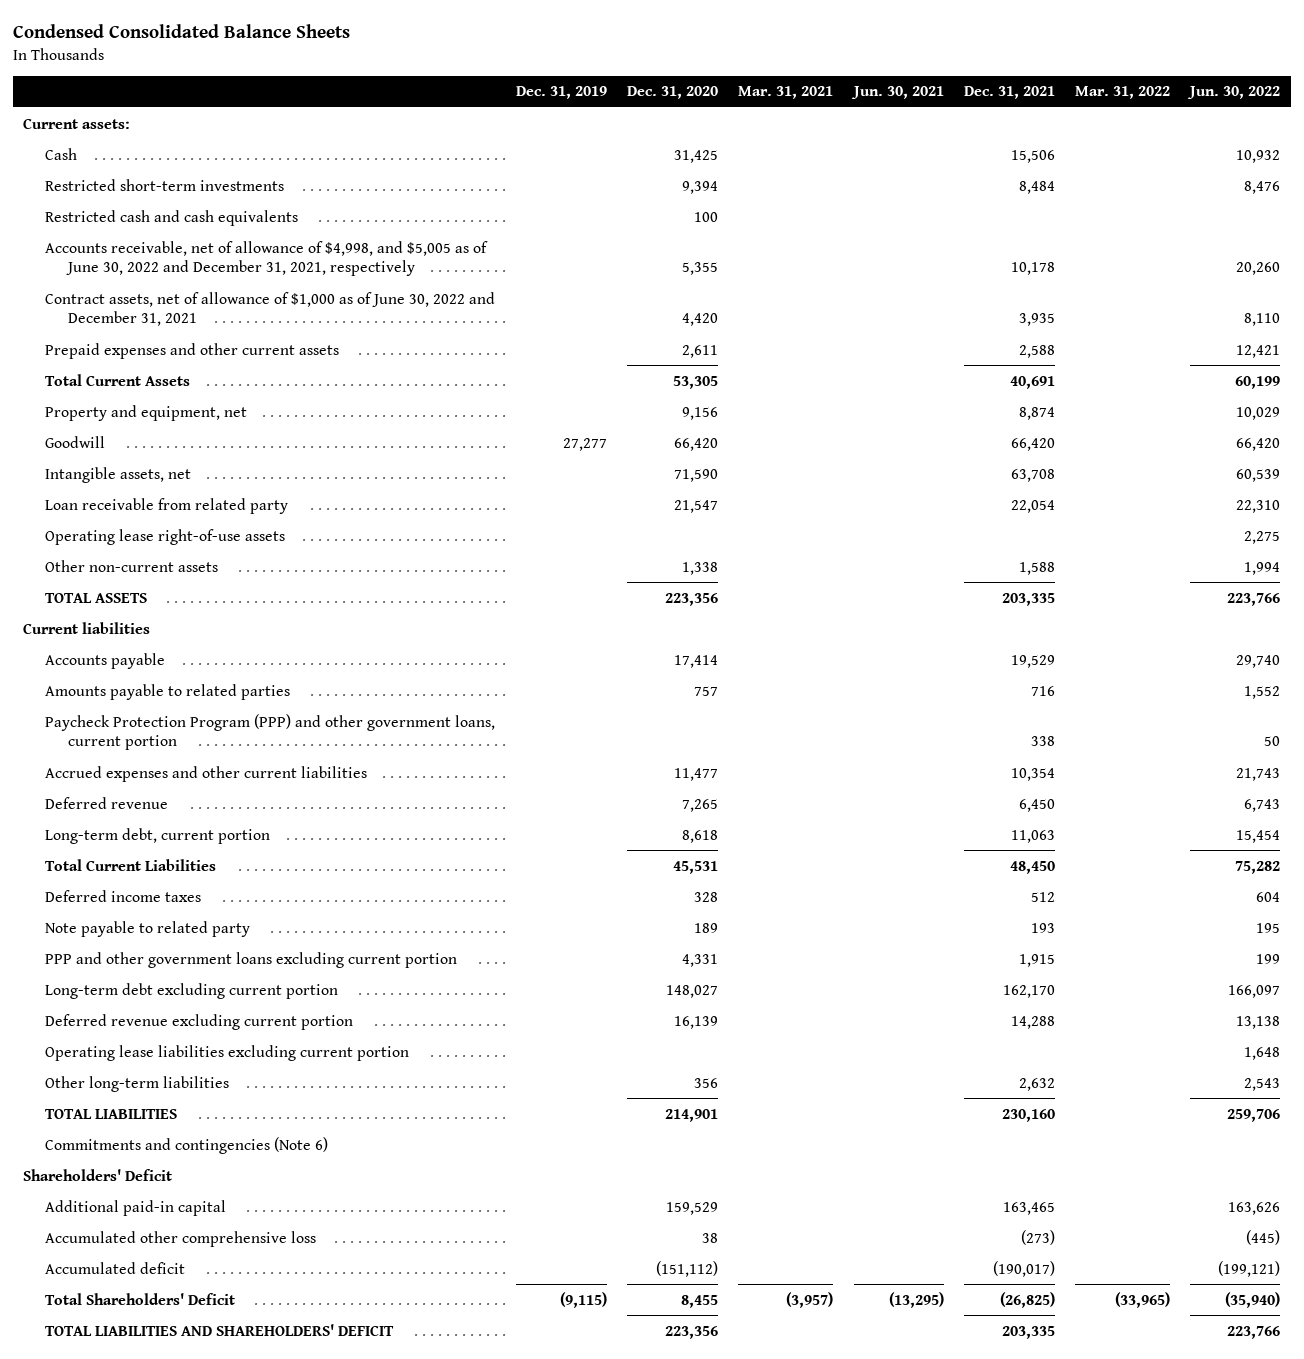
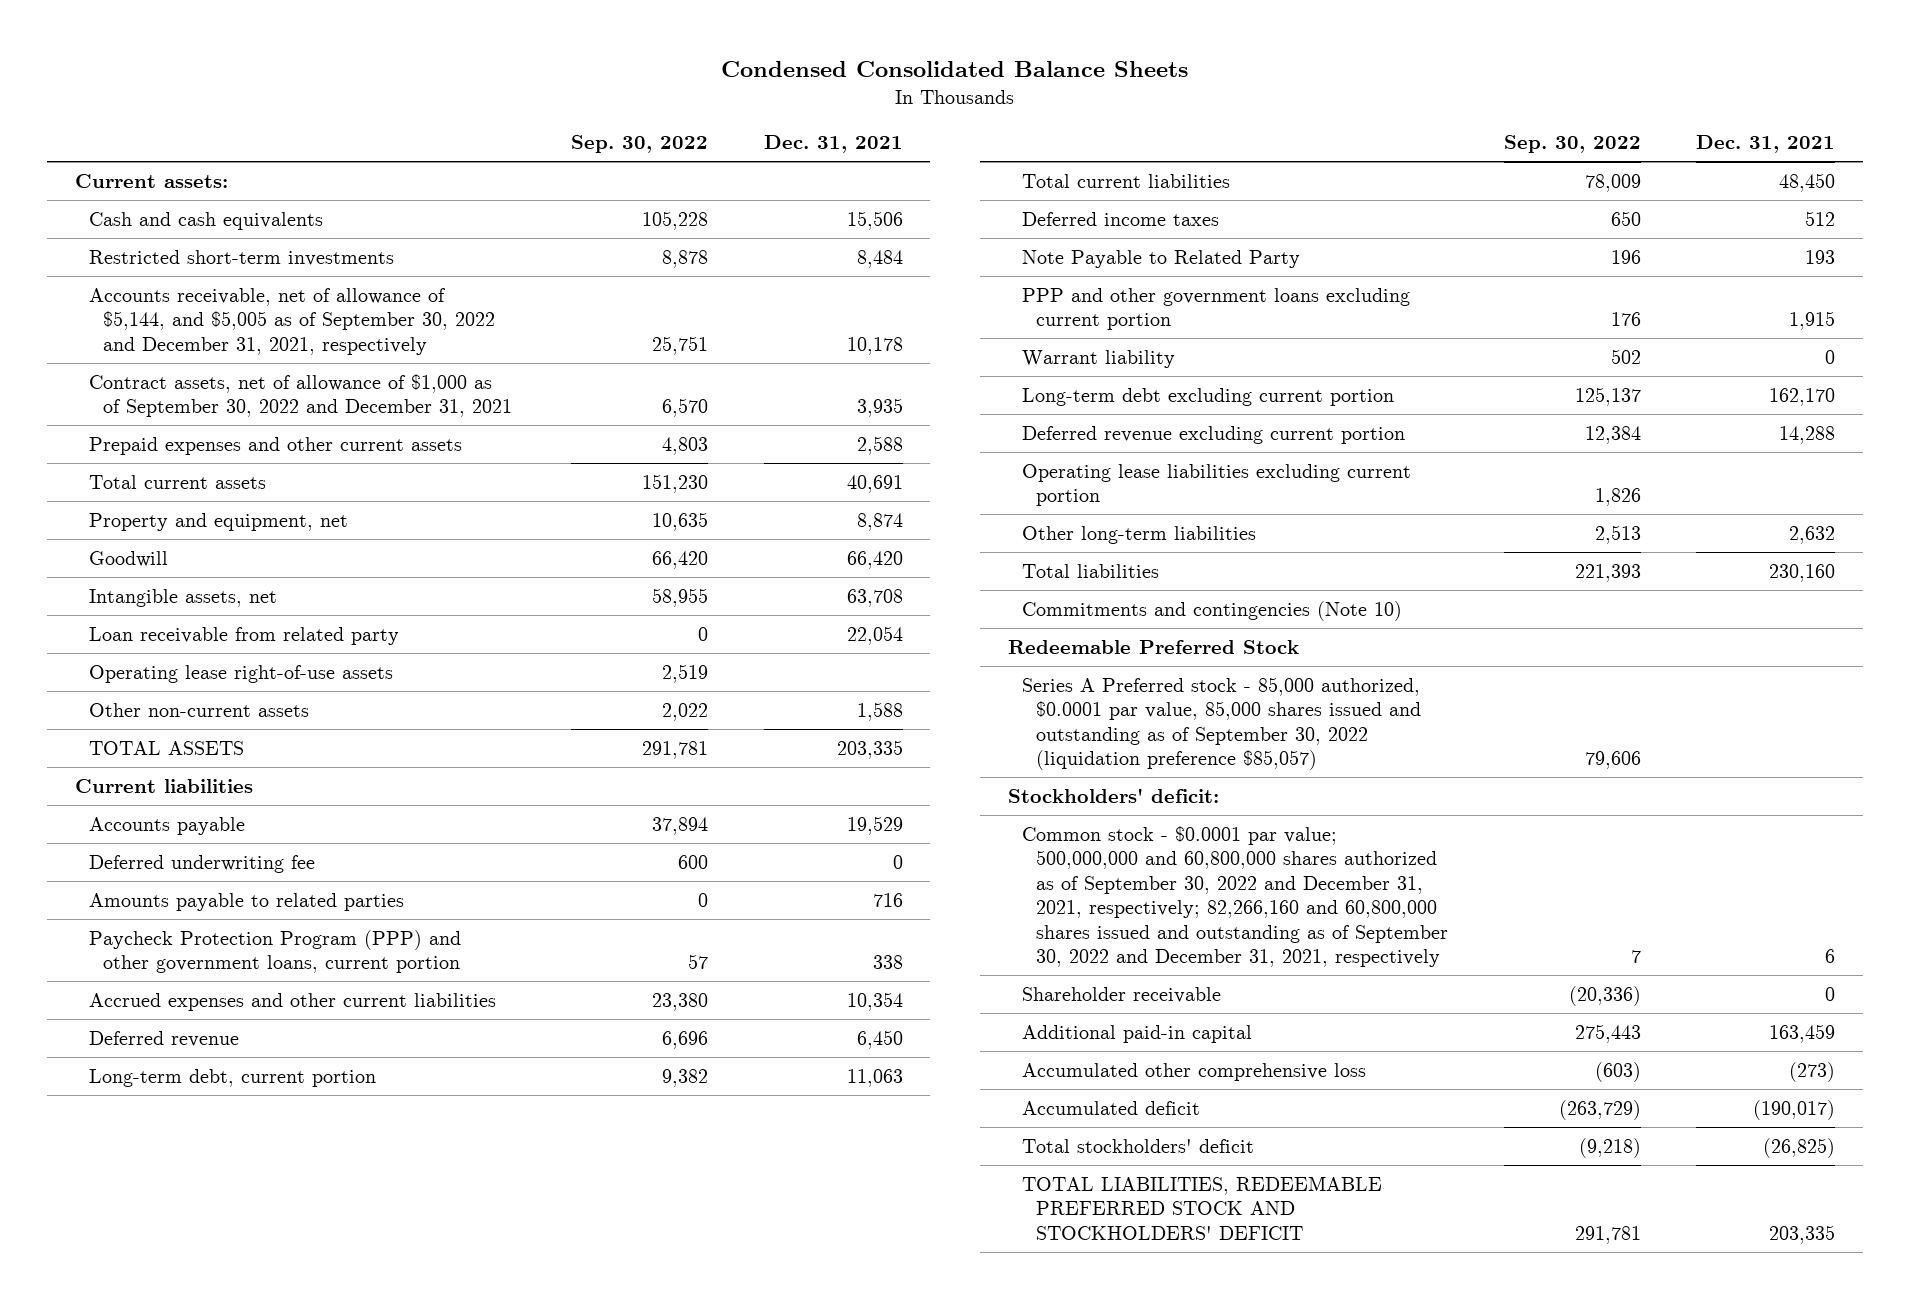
- | Dec. 31, 2019 | Dec. 31, 2020 | Mar. 31, 2021 | Jun. 30, 2021 | Dec. 31, 2021 | Mar. 31, 2022 | Jun. 30, 2022
+ | Sep. 30, 2022 | Dec. 31, 2021
- Cash | | 31,425 | | | 15,506 | | 10,932
+ Cash and cash equivalents | 105,228 | 15,506
- Restricted cash and cash equivalents | | 100 | | | | |
- Accounts receivable, net of allowance of $4,998, and $5,005 as of June 30, 2022 and December 31, 2021, respectively | | 5,355 | | | 10,178 | | 20,260
- Contract assets, net of allowance of $1,000 as of June 30, 2022 and December 31, 2021 | | 4,420 | | | 3,935 | | 8,110
+ Accounts receivable, net of allowance of $5,144, and $5,005 as of September 30, 2022 and December 31, 2021, respectively | 25,751 | 10,178
+ Contract assets, net of allowance of $1,000 as of September 30, 2022 and December 31, 2021 | 6,570 | 3,935
- Total Current Assets | | 53,305 | | | 40,691 | | 60,199
+ Total current assets | 151,230 | 40,691
+ Deferred underwriting fee | 600 | 0
- Total Current Liabilities | | 45,531 | | | 48,450 | | 75,282
+ Total current liabilities | 78,009 | 48,450
- Note payable to related party | | 189 | | | 193 | | 195
+ Note Payable to Related Party | 196 | 193
+ Warrant liability | 502 | 0
- TOTAL LIABILITIES | | 214,901 | | | 230,160 | | 259,706
- Commitments and contingencies (Note 6)
- Shareholders' Deficit
- Additional paid-in capital | | 159,529 | | | 163,465 | | 163,626
+ Total liabilities | 221,393 | 230,160
+ Commitments and contingencies (Note 10)
+ Redeemable Preferred Stock
+ Series A Preferred stock - 85,000 authorized, $0.0001 par value, 85,000 shares issued and outstanding as of September 30, 2022 (liquidation preference $85,057) | 79,606 |
+ Stockholders' deficit:
+ Common stock - $0.0001 par value; 500,000,000 and 60,800,000 shares authorized as of September 30, 2022 and December 31, 2021, respectively; 82,266,160 and 60,800,000 shares issued and outstanding as of September 30, 2022 and December 31, 2021, respectively | 7 | 6
+ Shareholder receivable | (20,336) | 0
+ Additional paid-in capital | 275,443 | 163,459
- Total Shareholders' Deficit | (9,115) | 8,455 | (3,957) | (13,295) | (26,825) | (33,965) | (35,940)
- TOTAL LIABILITIES AND SHAREHOLDERS' DEFICIT | | 223,356 | | | 203,335 | | 223,766
+ Total stockholders' deficit | (9,218) | (26,825)
+ TOTAL LIABILITIES, REDEEMABLE PREFERRED STOCK AND STOCKHOLDERS' DEFICIT | 291,781 | 203,335

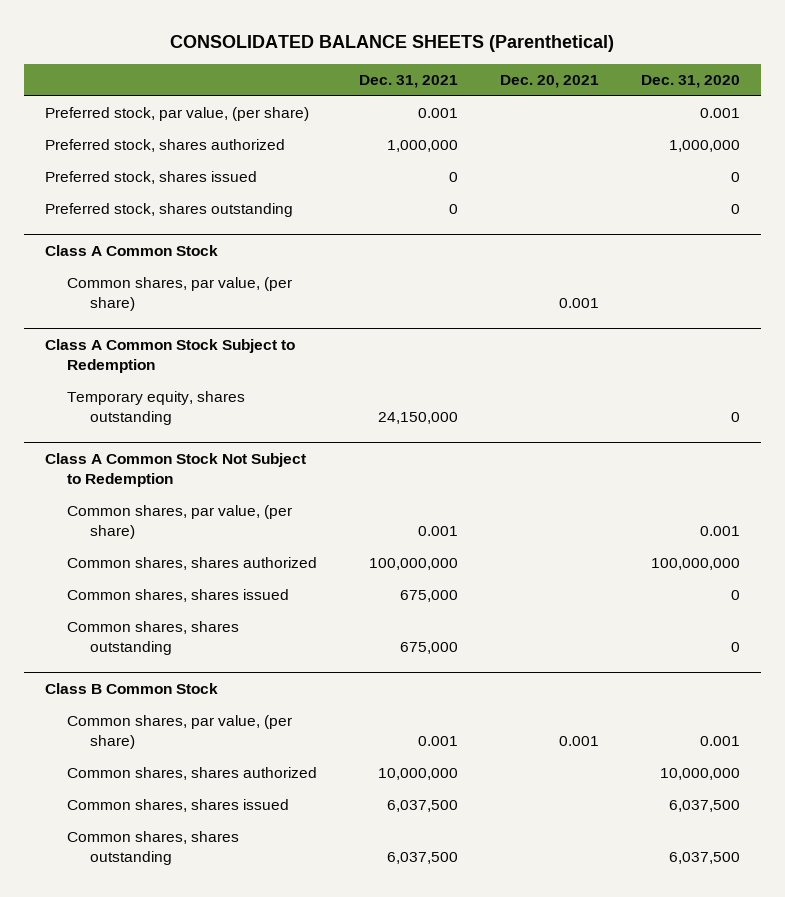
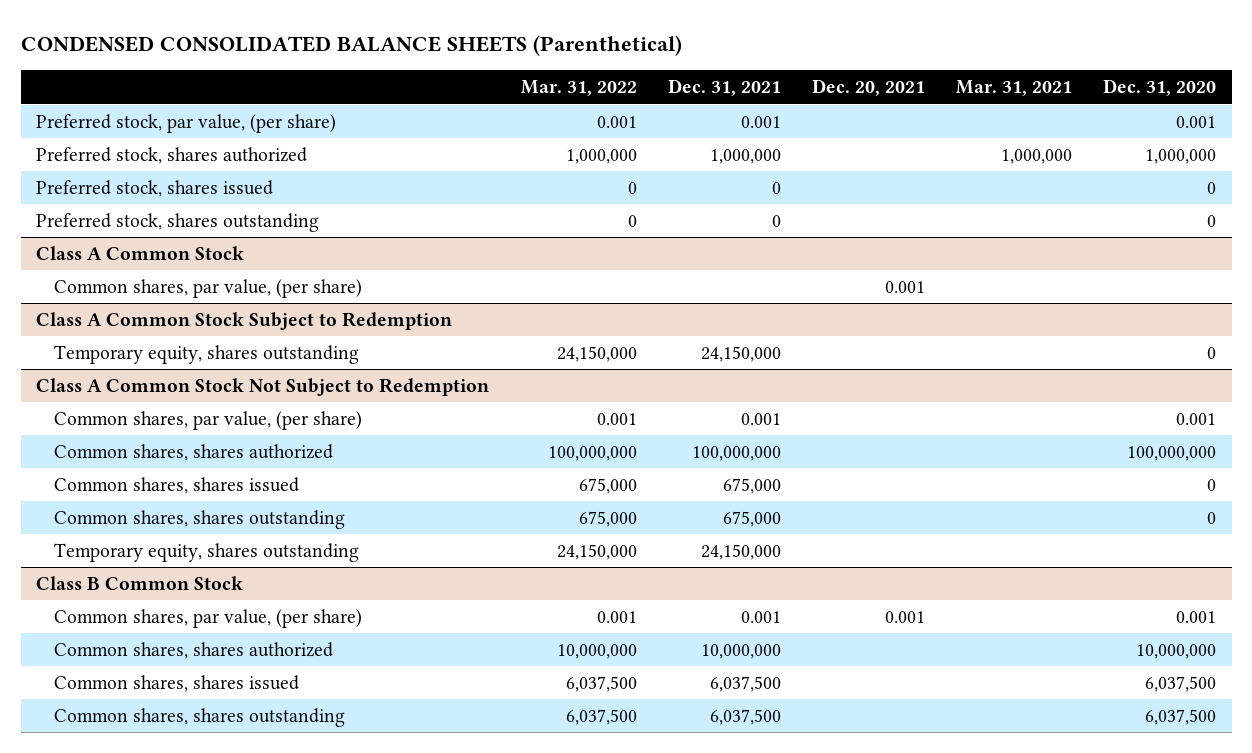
- CONSOLIDATED BALANCE SHEETS (Parenthetical)
+ CONDENSED CONSOLIDATED BALANCE SHEETS (Parenthetical)
- | Dec. 31, 2021 | Dec. 20, 2021 | Dec. 31, 2020
+ | Mar. 31, 2022 | Dec. 31, 2021 | Dec. 20, 2021 | Mar. 31, 2021 | Dec. 31, 2020
@ Class A Common Stock Not Subject to Redemption
+ Temporary equity, shares outstanding | 24,150,000 | 24,150,000 | | |

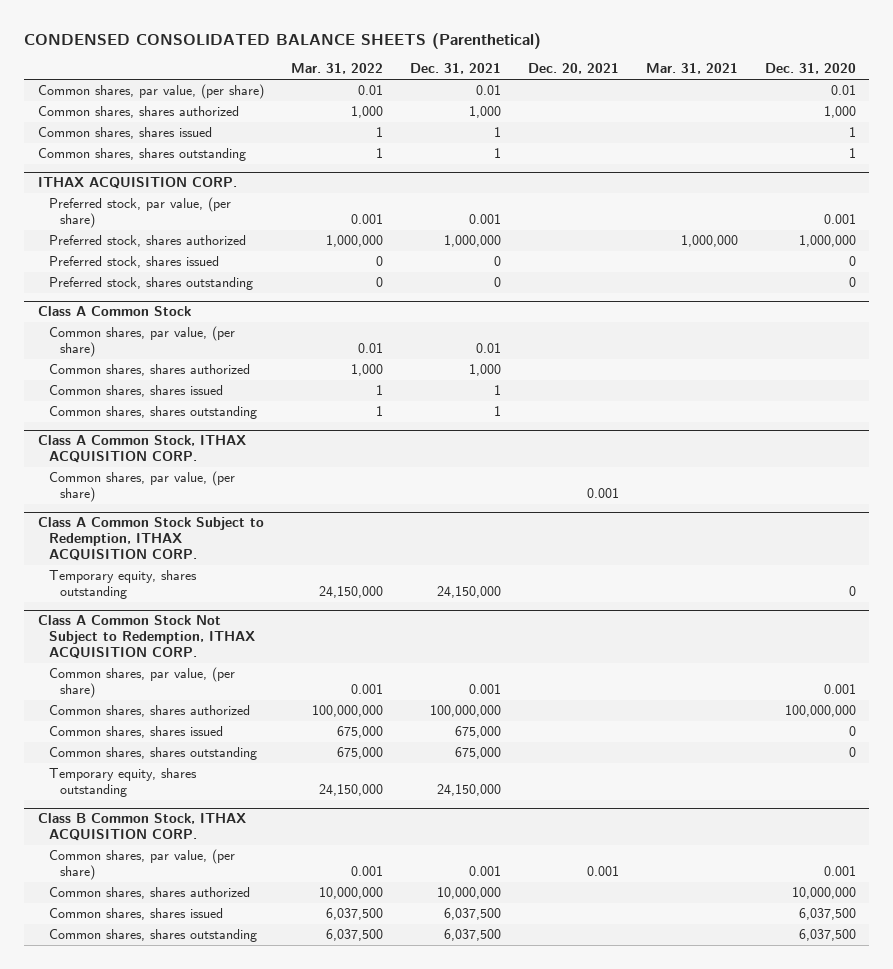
+ Common shares, par value, (per share) | 0.01 | 0.01 | | | 0.01
+ Common shares, shares authorized | 1,000 | 1,000 | | | 1,000
+ Common shares, shares issued | 1 | 1 | | | 1
+ Common shares, shares outstanding | 1 | 1 | | | 1
+ ITHAX ACQUISITION CORP.
@ Class A Common Stock
+ Common shares, par value, (per share) | 0.01 | 0.01 | | |
+ Common shares, shares authorized | 1,000 | 1,000 | | |
+ Common shares, shares issued | 1 | 1 | | |
+ Common shares, shares outstanding | 1 | 1 | | |
+ Class A Common Stock, ITHAX ACQUISITION CORP.
- Class A Common Stock Subject to Redemption
+ Class A Common Stock Subject to Redemption, ITHAX ACQUISITION CORP.
- Class A Common Stock Not Subject to Redemption
+ Class A Common Stock Not Subject to Redemption, ITHAX ACQUISITION CORP.
- Class B Common Stock
+ Class B Common Stock, ITHAX ACQUISITION CORP.

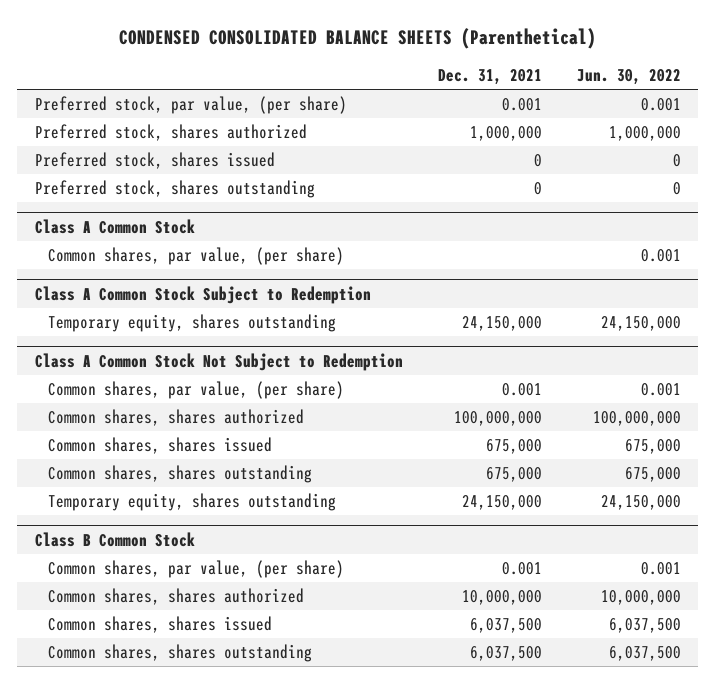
- | Mar. 31, 2022 | Dec. 31, 2021 | Dec. 20, 2021 | Mar. 31, 2021 | Dec. 31, 2020
+ | Dec. 31, 2021 | Jun. 30, 2022
- Common shares, par value, (per share) | 0.01 | 0.01 | | | 0.01
- Common shares, shares authorized | 1,000 | 1,000 | | | 1,000
- Common shares, shares issued | 1 | 1 | | | 1
- Common shares, shares outstanding | 1 | 1 | | | 1
- ITHAX ACQUISITION CORP.
@ Class A Common Stock
- Common shares, par value, (per share) | 0.01 | 0.01 | | |
- Common shares, shares authorized | 1,000 | 1,000 | | |
- Common shares, shares issued | 1 | 1 | | |
- Common shares, shares outstanding | 1 | 1 | | |
- Class A Common Stock, ITHAX ACQUISITION CORP.
- Class A Common Stock Subject to Redemption, ITHAX ACQUISITION CORP.
+ Class A Common Stock Subject to Redemption
- Class A Common Stock Not Subject to Redemption, ITHAX ACQUISITION CORP.
+ Class A Common Stock Not Subject to Redemption
- Class B Common Stock, ITHAX ACQUISITION CORP.
+ Class B Common Stock

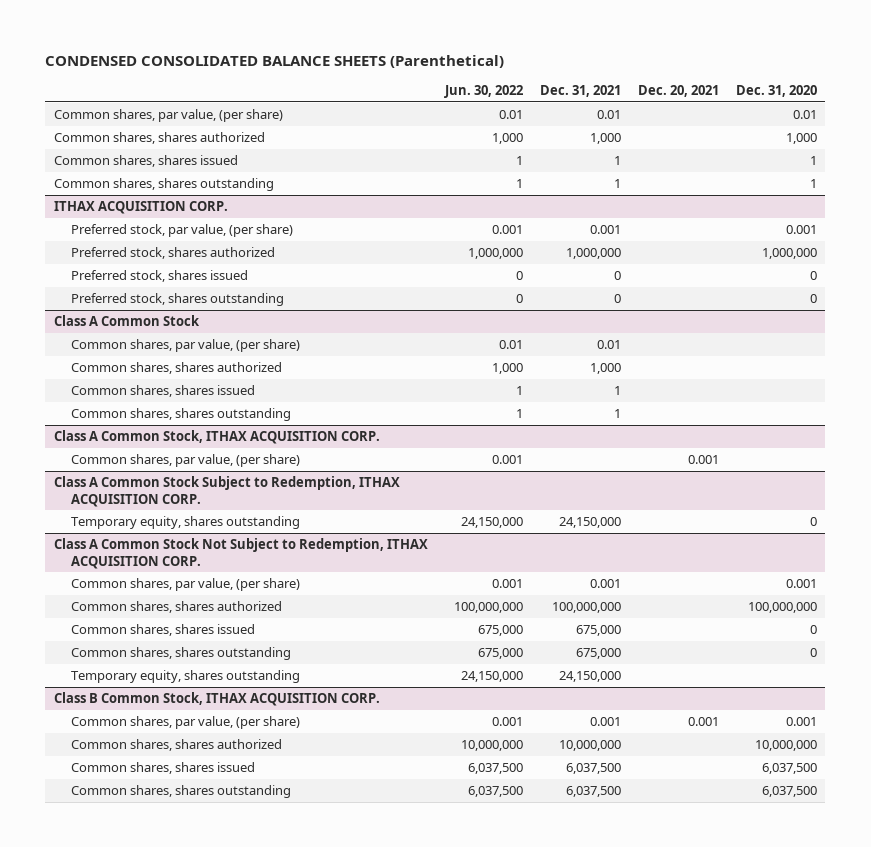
- | Dec. 31, 2021 | Jun. 30, 2022
+ | Jun. 30, 2022 | Dec. 31, 2021 | Dec. 20, 2021 | Dec. 31, 2020
+ Common shares, par value, (per share) | 0.01 | 0.01 | | 0.01
+ Common shares, shares authorized | 1,000 | 1,000 | | 1,000
+ Common shares, shares issued | 1 | 1 | | 1
+ Common shares, shares outstanding | 1 | 1 | | 1
+ ITHAX ACQUISITION CORP.
@ Class A Common Stock
+ Common shares, par value, (per share) | 0.01 | 0.01 | |
+ Common shares, shares authorized | 1,000 | 1,000 | |
+ Common shares, shares issued | 1 | 1 | |
+ Common shares, shares outstanding | 1 | 1 | |
+ Class A Common Stock, ITHAX ACQUISITION CORP.
- Class A Common Stock Subject to Redemption
+ Class A Common Stock Subject to Redemption, ITHAX ACQUISITION CORP.
- Class A Common Stock Not Subject to Redemption
+ Class A Common Stock Not Subject to Redemption, ITHAX ACQUISITION CORP.
- Class B Common Stock
+ Class B Common Stock, ITHAX ACQUISITION CORP.

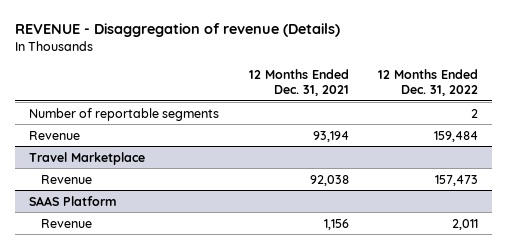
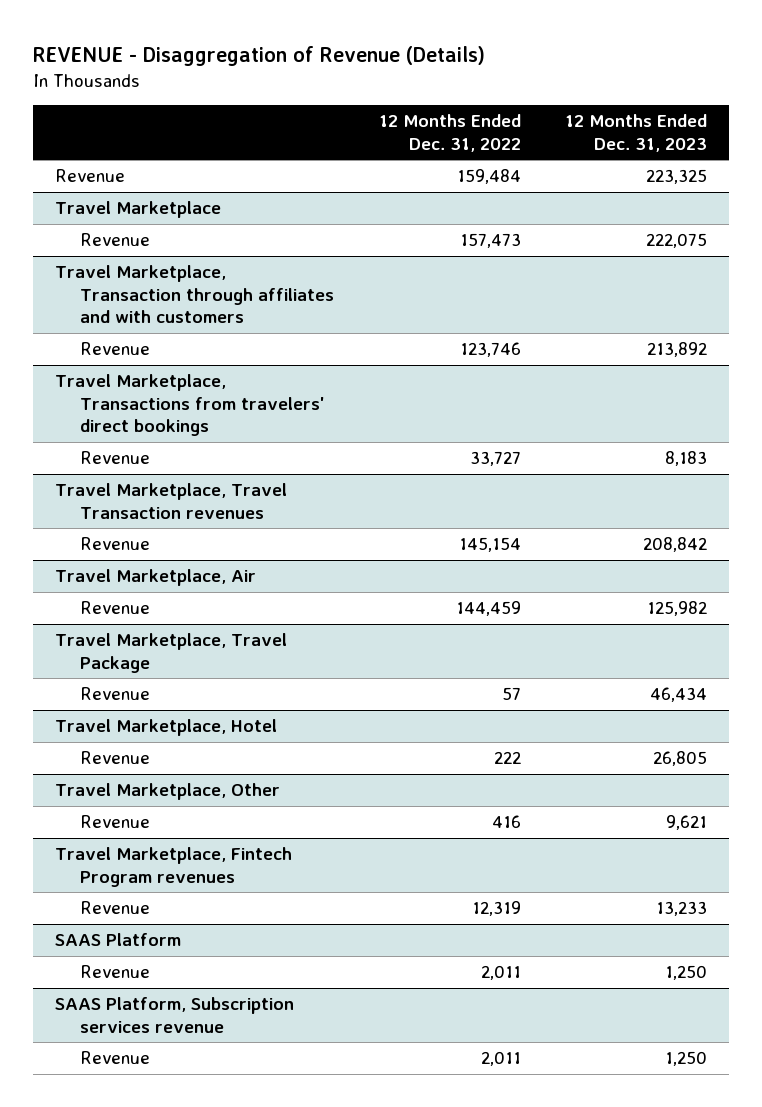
- REVENUE - Disaggregation of revenue (Details)
+ REVENUE - Disaggregation of Revenue (Details)
- | 12 Months Ended Dec. 31, 2021 | 12 Months Ended Dec. 31, 2022
+ | 12 Months Ended Dec. 31, 2022 | 12 Months Ended Dec. 31, 2023
- Number of reportable segments | | 2
+ Travel Marketplace, Transaction through affiliates and with customers
+ Revenue | 123,746 | 213,892
+ Travel Marketplace, Transactions from travelers' direct bookings
+ Revenue | 33,727 | 8,183
+ Travel Marketplace, Travel Transaction revenues
+ Revenue | 145,154 | 208,842
+ Travel Marketplace, Air
+ Revenue | 144,459 | 125,982
+ Travel Marketplace, Travel Package
+ Revenue | 57 | 46,434
+ Travel Marketplace, Hotel
+ Revenue | 222 | 26,805
+ Travel Marketplace, Other
+ Revenue | 416 | 9,621
+ Travel Marketplace, Fintech Program revenues
+ Revenue | 12,319 | 13,233
+ SAAS Platform, Subscription services revenue
+ Revenue | 2,011 | 1,250

